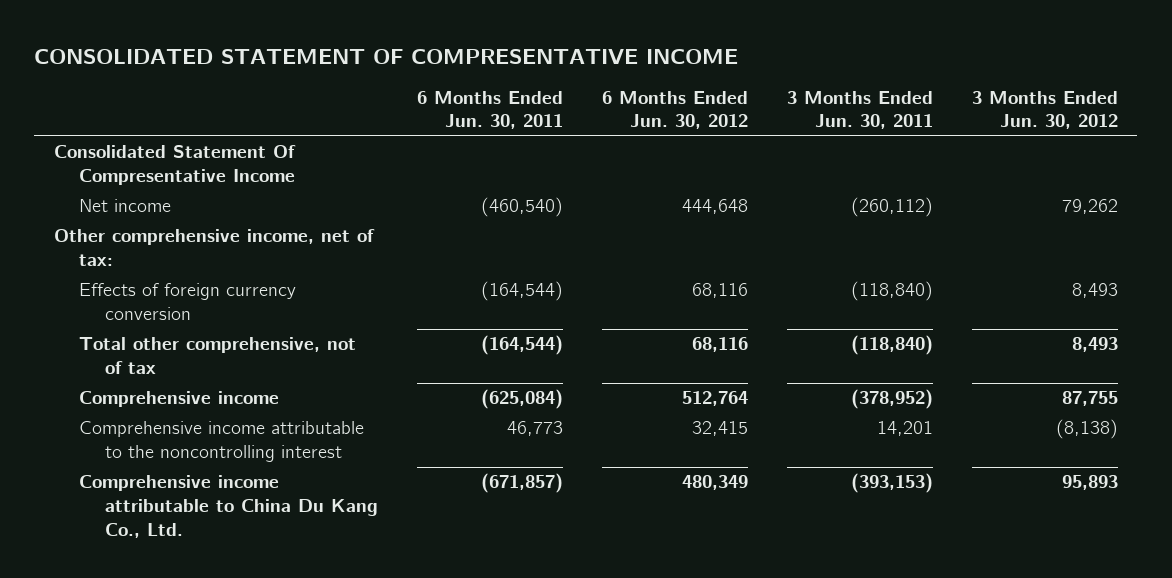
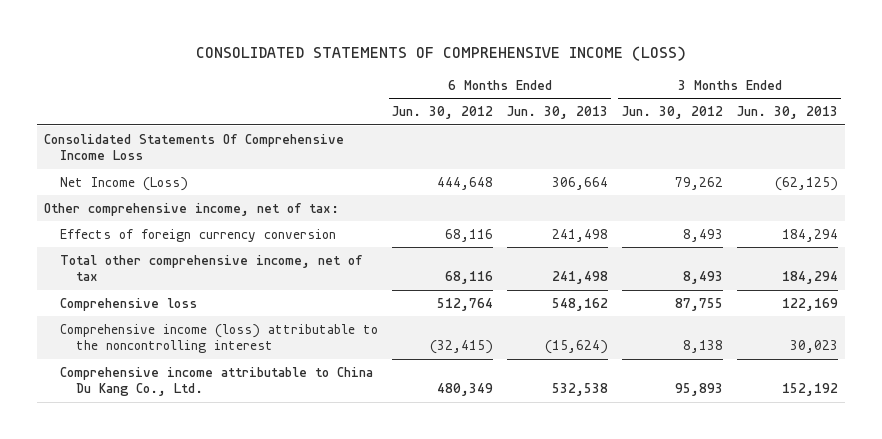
- CONSOLIDATED STATEMENT OF COMPRESENTATIVE INCOME
+ CONSOLIDATED STATEMENTS OF COMPREHENSIVE INCOME (LOSS)
- | 6 Months Ended Jun. 30, 2011 | 6 Months Ended Jun. 30, 2012 | 3 Months Ended Jun. 30, 2011 | 3 Months Ended Jun. 30, 2012
+ | 6 Months Ended Jun. 30, 2012 | 6 Months Ended Jun. 30, 2013 | 3 Months Ended Jun. 30, 2012 | 3 Months Ended Jun. 30, 2013
- Consolidated Statement Of Compresentative Income
- Net income | (460,540) | 444,648 | (260,112) | 79,262
+ Consolidated Statements Of Comprehensive Income Loss
+ Net Income (Loss) | 444,648 | 306,664 | 79,262 | (62,125)
- Total other comprehensive, not of tax | (164,544) | 68,116 | (118,840) | 8,493
- Comprehensive income | (625,084) | 512,764 | (378,952) | 87,755
- Comprehensive income attributable to the noncontrolling interest | 46,773 | 32,415 | 14,201 | (8,138)
+ Total other comprehensive income, net of tax | 68,116 | 241,498 | 8,493 | 184,294
+ Comprehensive loss | 512,764 | 548,162 | 87,755 | 122,169
+ Comprehensive income (loss) attributable to the noncontrolling interest | (32,415) | (15,624) | 8,138 | 30,023

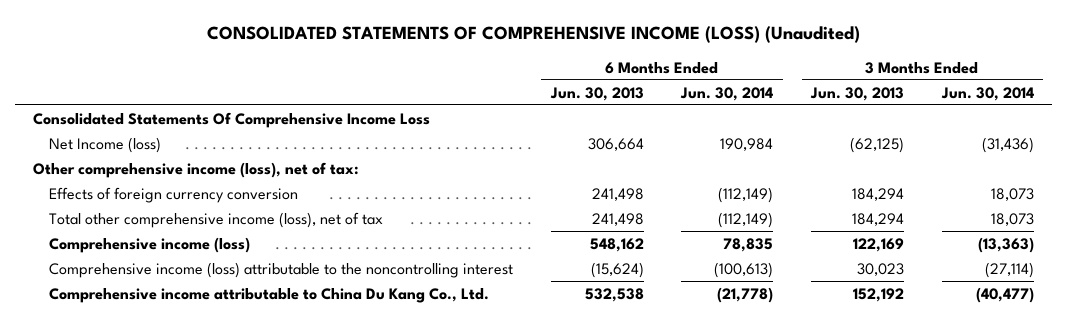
- CONSOLIDATED STATEMENTS OF COMPREHENSIVE INCOME (LOSS)
+ CONSOLIDATED STATEMENTS OF COMPREHENSIVE INCOME (LOSS) (Unaudited)
- | 6 Months Ended Jun. 30, 2012 | 6 Months Ended Jun. 30, 2013 | 3 Months Ended Jun. 30, 2012 | 3 Months Ended Jun. 30, 2013
+ | 6 Months Ended Jun. 30, 2013 | 6 Months Ended Jun. 30, 2014 | 3 Months Ended Jun. 30, 2013 | 3 Months Ended Jun. 30, 2014
- Net Income (Loss) | 444,648 | 306,664 | 79,262 | (62,125)
- Other comprehensive income, net of tax:
+ Net Income (loss) | 306,664 | 190,984 | (62,125) | (31,436)
+ Other comprehensive income (loss), net of tax:
- Total other comprehensive income, net of tax | 68,116 | 241,498 | 8,493 | 184,294
- Comprehensive loss | 512,764 | 548,162 | 87,755 | 122,169
+ Total other comprehensive income (loss), net of tax | 241,498 | (112,149) | 184,294 | 18,073
+ Comprehensive income (loss) | 548,162 | 78,835 | 122,169 | (13,363)

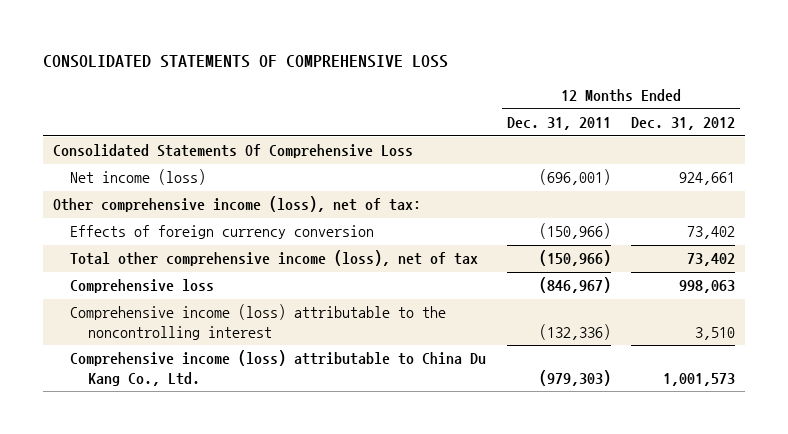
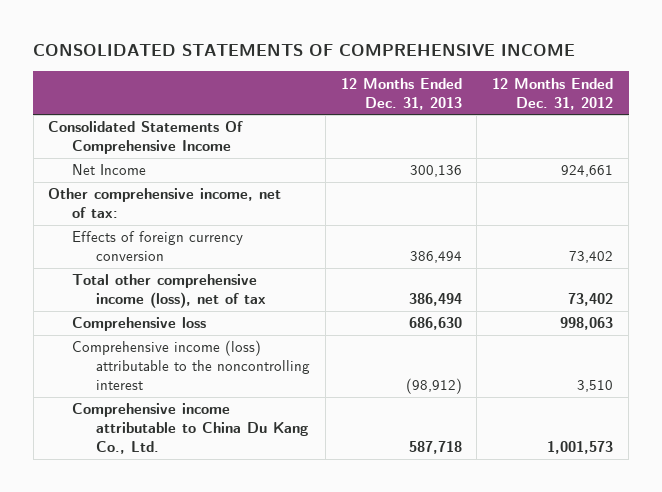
- CONSOLIDATED STATEMENTS OF COMPREHENSIVE LOSS
+ CONSOLIDATED STATEMENTS OF COMPREHENSIVE INCOME
- | 12 Months Ended Dec. 31, 2011 | 12 Months Ended Dec. 31, 2012
+ | 12 Months Ended Dec. 31, 2013 | 12 Months Ended Dec. 31, 2012
- Consolidated Statements Of Comprehensive Loss
- Net income (loss) | (696,001) | 924,661
- Other comprehensive income (loss), net of tax:
+ Consolidated Statements Of Comprehensive Income
+ Net Income | 300,136 | 924,661
+ Other comprehensive income, net of tax:
- Comprehensive income (loss) attributable to China Du Kang Co., Ltd. | (979,303) | 1,001,573
+ Comprehensive income attributable to China Du Kang Co., Ltd. | 587,718 | 1,001,573

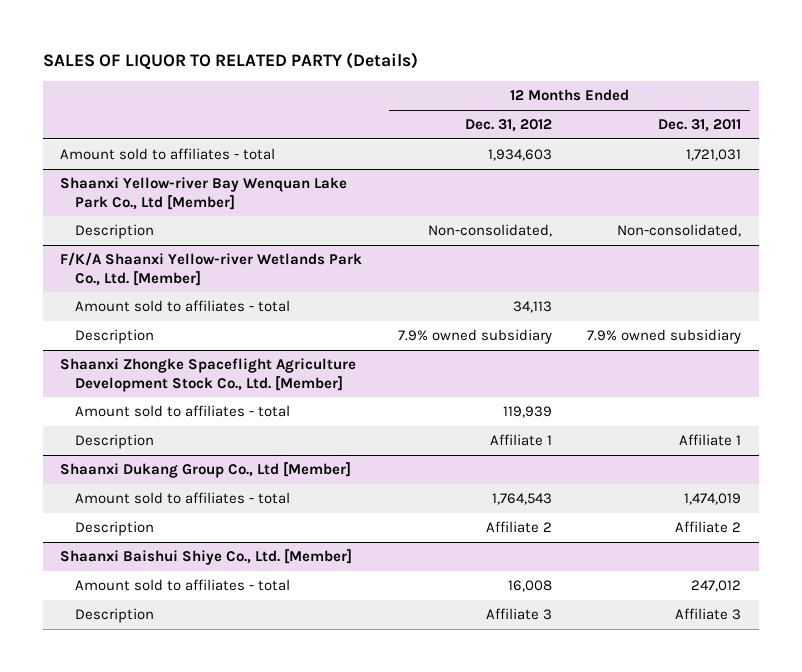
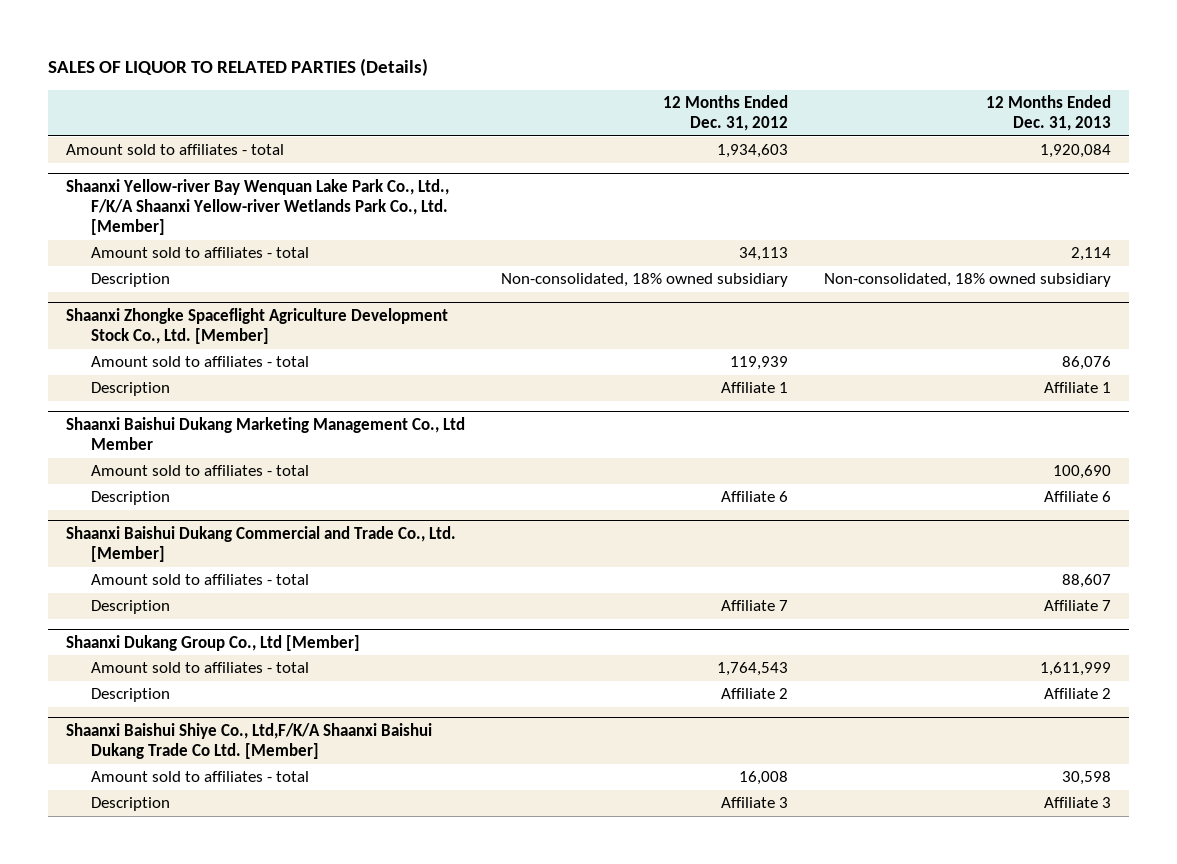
- SALES OF LIQUOR TO RELATED PARTY (Details)
+ SALES OF LIQUOR TO RELATED PARTIES (Details)
- | 12 Months Ended Dec. 31, 2012 | 12 Months Ended Dec. 31, 2011
+ | 12 Months Ended Dec. 31, 2012 | 12 Months Ended Dec. 31, 2013
- Shaanxi Yellow-river Bay Wenquan Lake Park Co., Ltd [Member]
- Description | Non-consolidated, | Non-consolidated,
- F/K/A Shaanxi Yellow-river Wetlands Park Co., Ltd. [Member]
+ Shaanxi Yellow-river Bay Wenquan Lake Park Co., Ltd., F/K/A Shaanxi Yellow-river Wetlands Park Co., Ltd. [Member]
- Description | 7.9% owned subsidiary | 7.9% owned subsidiary
+ Description | Non-consolidated, 18% owned subsidiary | Non-consolidated, 18% owned subsidiary
+ Shaanxi Baishui Dukang Marketing Management Co., Ltd Member
+ Amount sold to affiliates - total | | 100,690
+ Description | Affiliate 6 | Affiliate 6
+ Shaanxi Baishui Dukang Commercial and Trade Co., Ltd. [Member]
+ Amount sold to affiliates - total | | 88,607
+ Description | Affiliate 7 | Affiliate 7
- Shaanxi Baishui Shiye Co., Ltd. [Member]
+ Shaanxi Baishui Shiye Co., Ltd,F/K/A Shaanxi Baishui Dukang Trade Co Ltd. [Member]

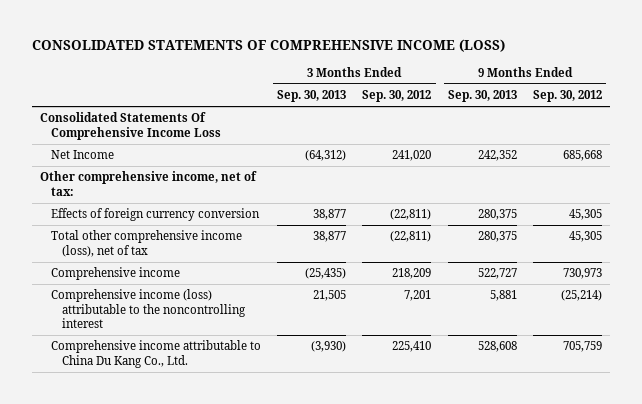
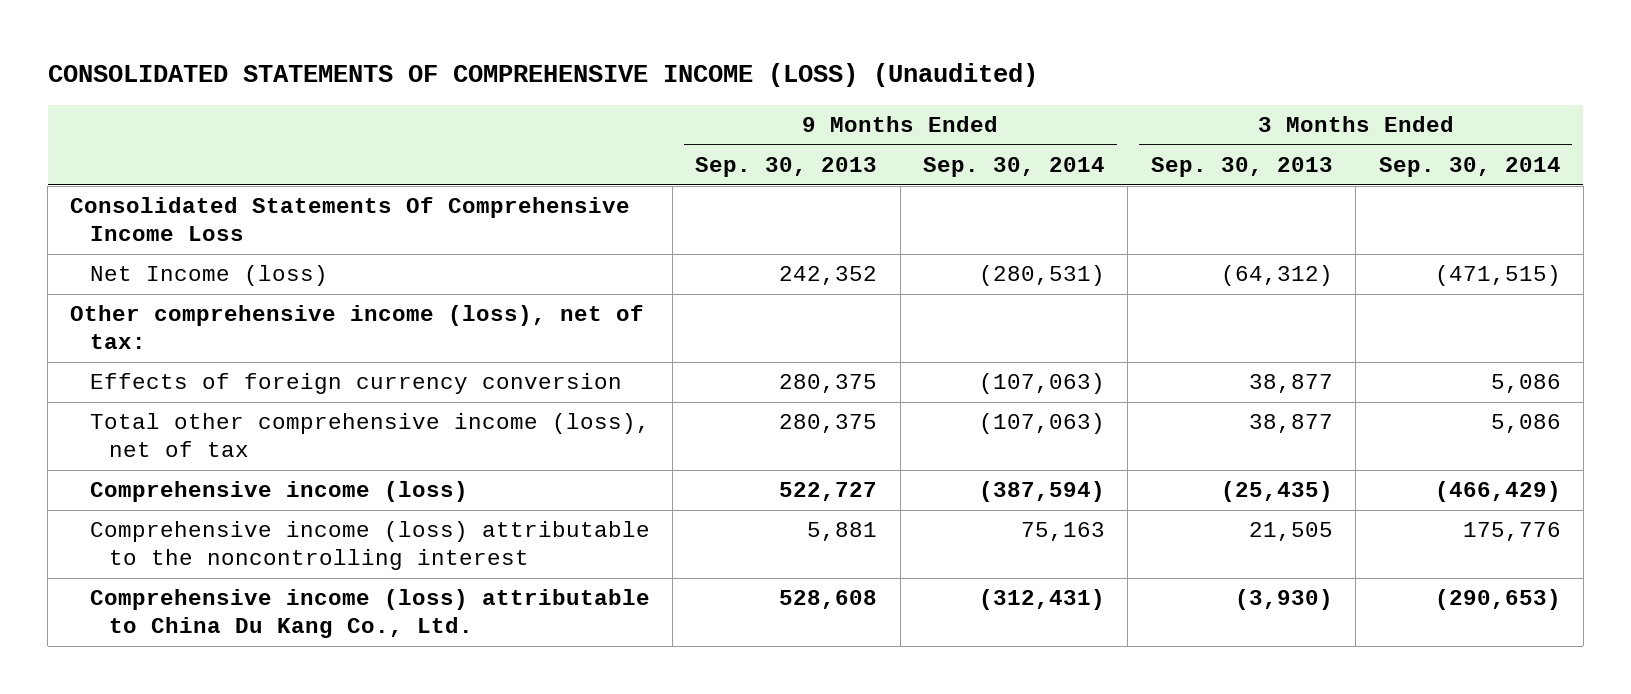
- CONSOLIDATED STATEMENTS OF COMPREHENSIVE INCOME (LOSS)
+ CONSOLIDATED STATEMENTS OF COMPREHENSIVE INCOME (LOSS) (Unaudited)
- | 3 Months Ended Sep. 30, 2013 | 3 Months Ended Sep. 30, 2012 | 9 Months Ended Sep. 30, 2013 | 9 Months Ended Sep. 30, 2012
+ | 9 Months Ended Sep. 30, 2013 | 9 Months Ended Sep. 30, 2014 | 3 Months Ended Sep. 30, 2013 | 3 Months Ended Sep. 30, 2014
- Net Income | (64,312) | 241,020 | 242,352 | 685,668
- Other comprehensive income, net of tax:
+ Net Income (loss) | 242,352 | (280,531) | (64,312) | (471,515)
+ Other comprehensive income (loss), net of tax:
- Comprehensive income | (25,435) | 218,209 | 522,727 | 730,973
+ Comprehensive income (loss) | 522,727 | (387,594) | (25,435) | (466,429)
- Comprehensive income attributable to China Du Kang Co., Ltd. | (3,930) | 225,410 | 528,608 | 705,759
+ Comprehensive income (loss) attributable to China Du Kang Co., Ltd. | 528,608 | (312,431) | (3,930) | (290,653)

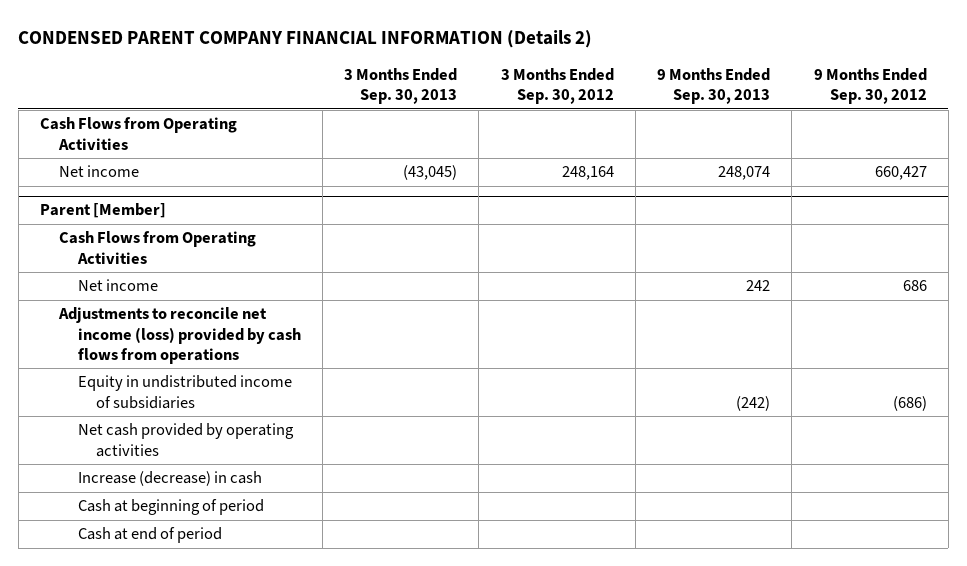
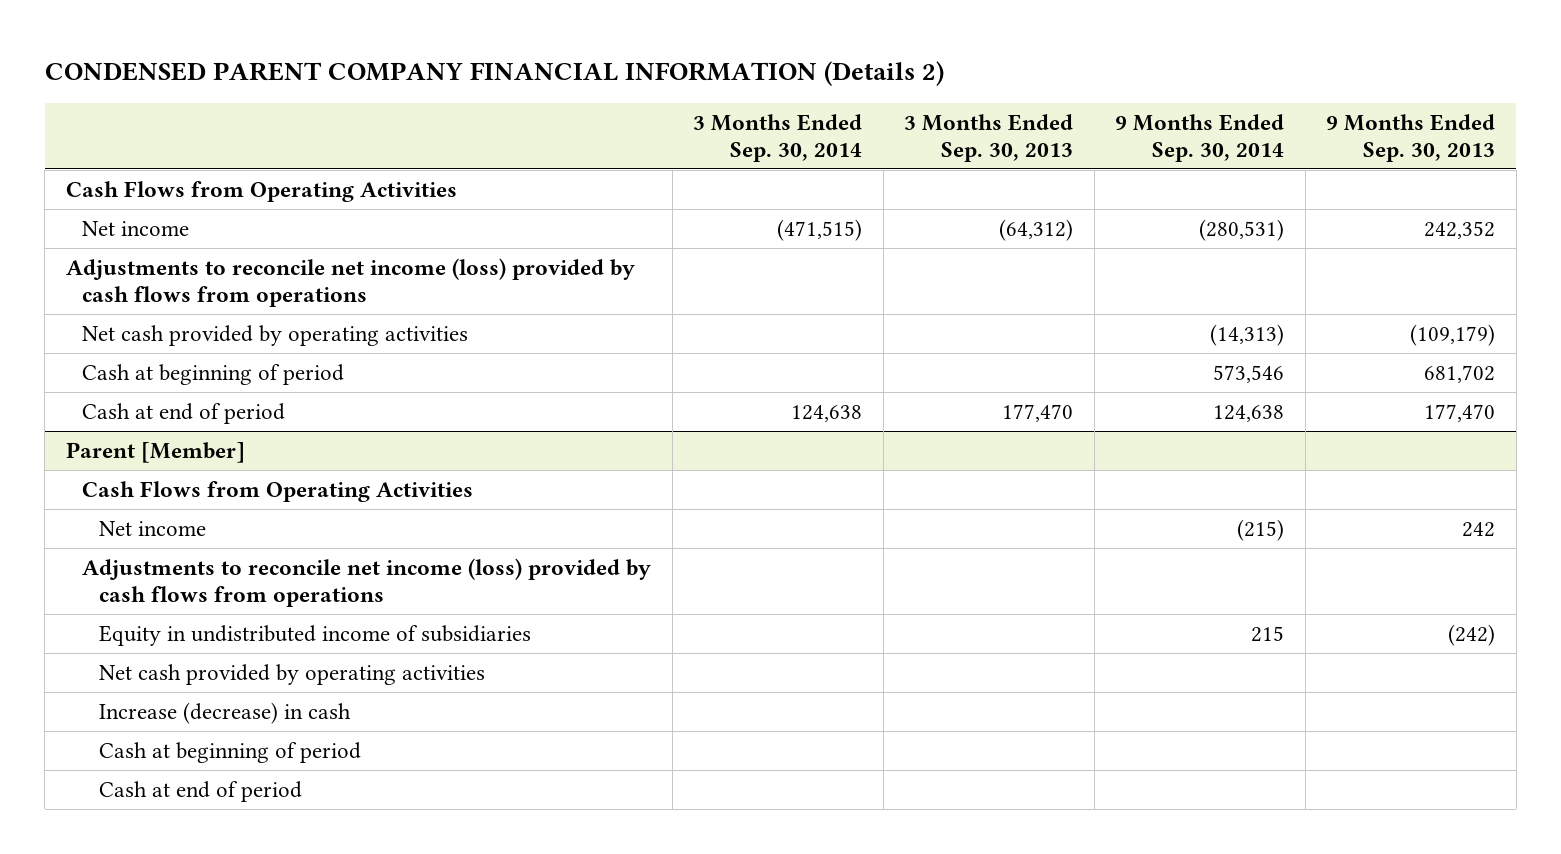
- | 3 Months Ended Sep. 30, 2013 | 3 Months Ended Sep. 30, 2012 | 9 Months Ended Sep. 30, 2013 | 9 Months Ended Sep. 30, 2012
+ | 3 Months Ended Sep. 30, 2014 | 3 Months Ended Sep. 30, 2013 | 9 Months Ended Sep. 30, 2014 | 9 Months Ended Sep. 30, 2013
- Net income | (43,045) | 248,164 | 248,074 | 660,427
+ Net income | (471,515) | (64,312) | (280,531) | 242,352
+ Adjustments to reconcile net income (loss) provided by cash flows from operations
+ Net cash provided by operating activities | | | (14,313) | (109,179)
+ Cash at beginning of period | | | 573,546 | 681,702
+ Cash at end of period | 124,638 | 177,470 | 124,638 | 177,470

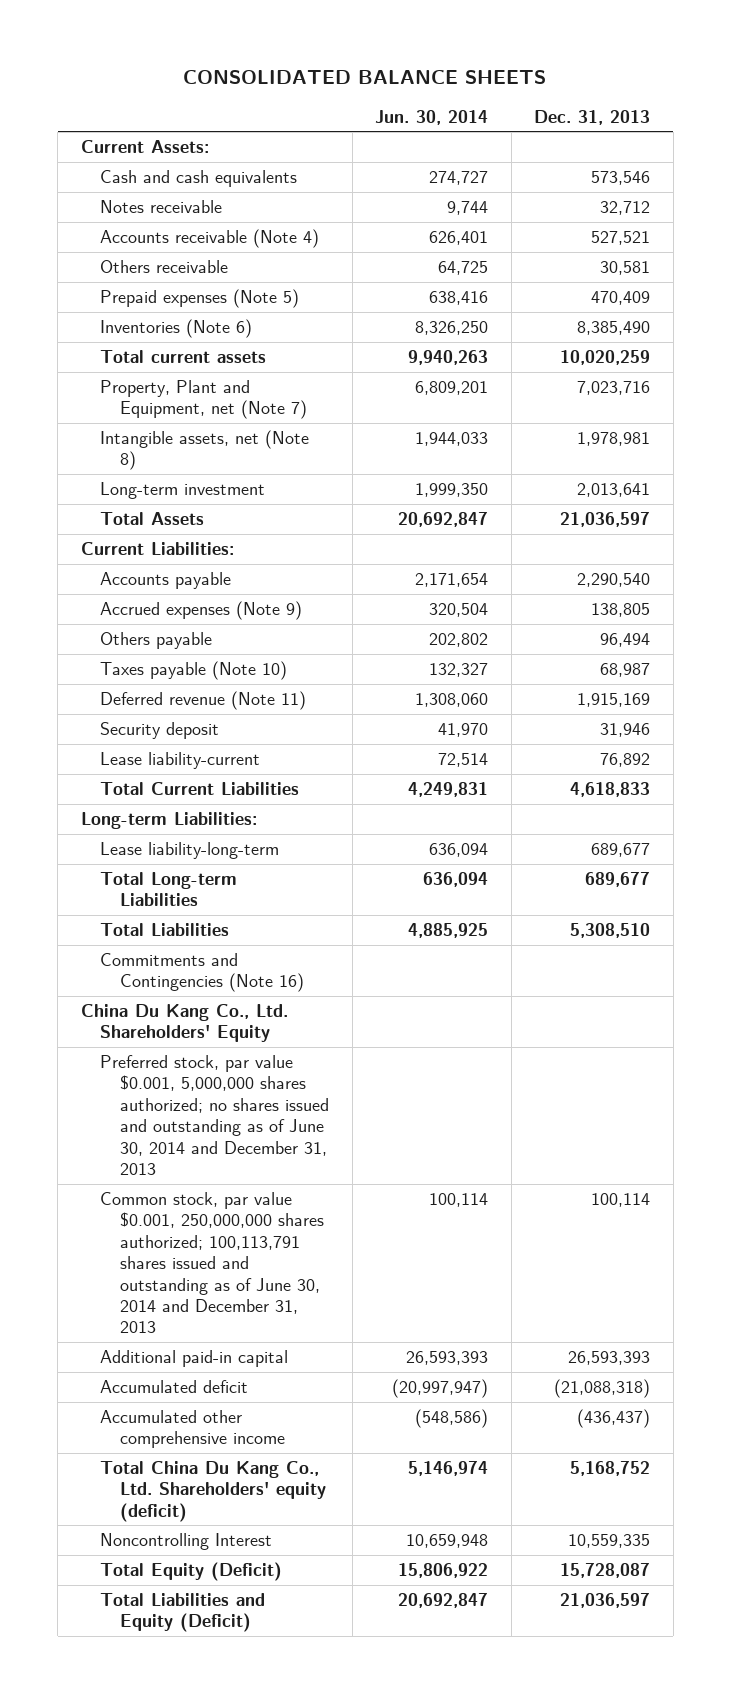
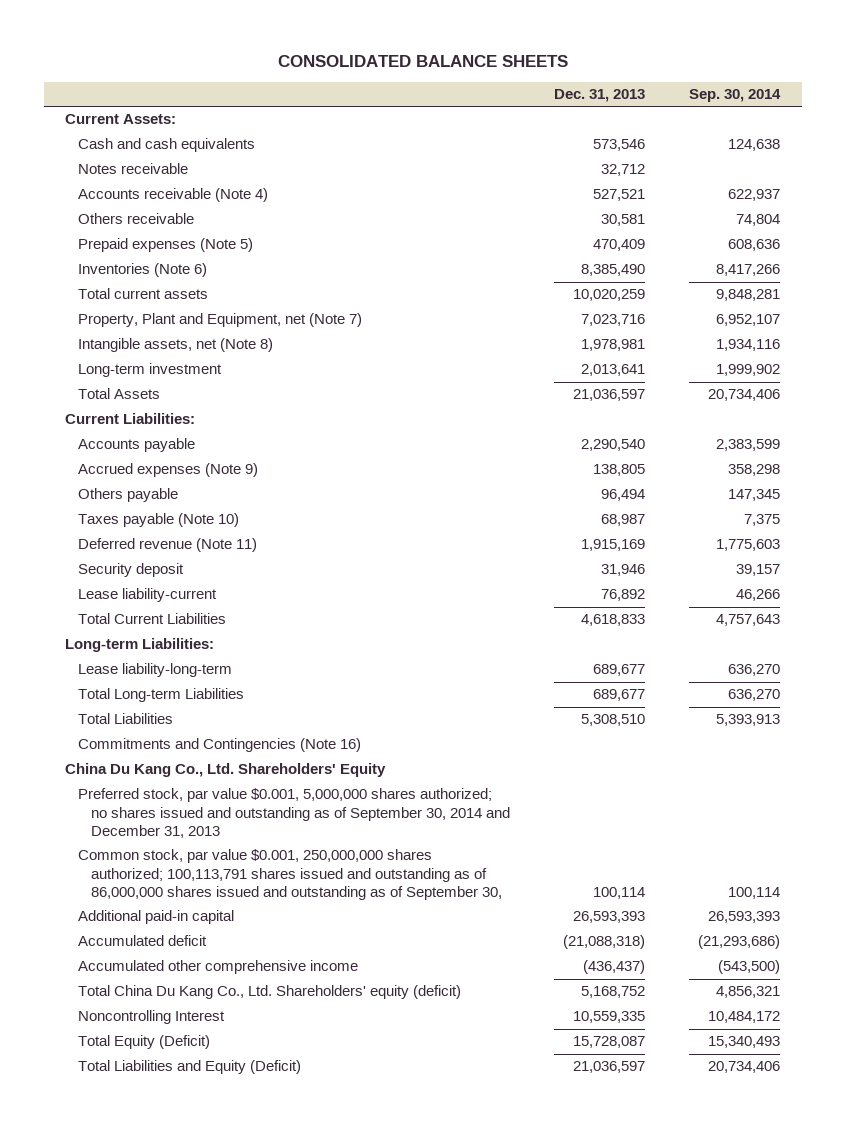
- | Jun. 30, 2014 | Dec. 31, 2013
+ | Dec. 31, 2013 | Sep. 30, 2014
- Preferred stock, par value $0.001, 5,000,000 shares authorized; no shares issued and outstanding as of June 30, 2014 and December 31, 2013
- Common stock, par value $0.001, 250,000,000 shares authorized; 100,113,791 shares issued and outstanding as of June 30, 2014 and December 31, 2013 | 100,114 | 100,114
+ Preferred stock, par value $0.001, 5,000,000 shares authorized; no shares issued and outstanding as of September 30, 2014 and December 31, 2013
+ Common stock, par value $0.001, 250,000,000 shares authorized; 100,113,791 shares issued and outstanding as of 86,000,000 shares issued and outstanding as of September 30, | 100,114 | 100,114

